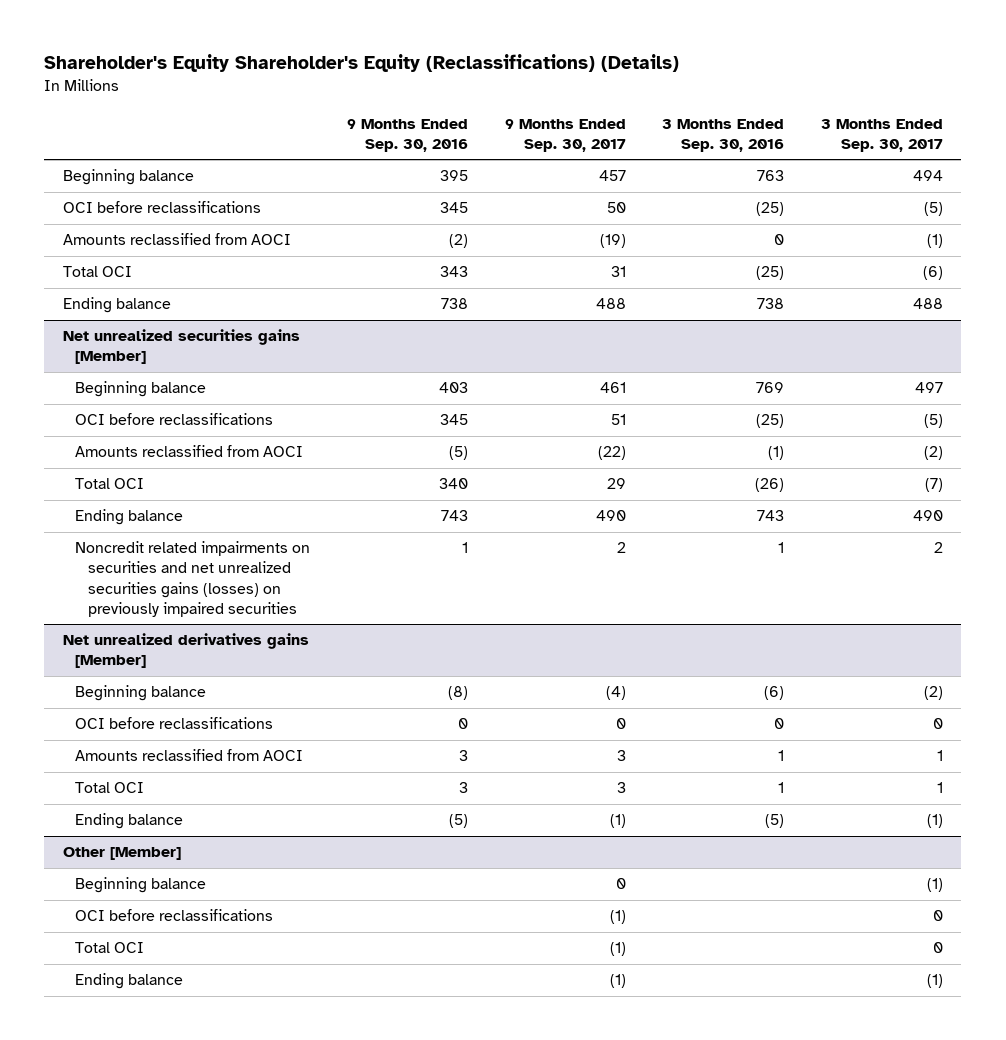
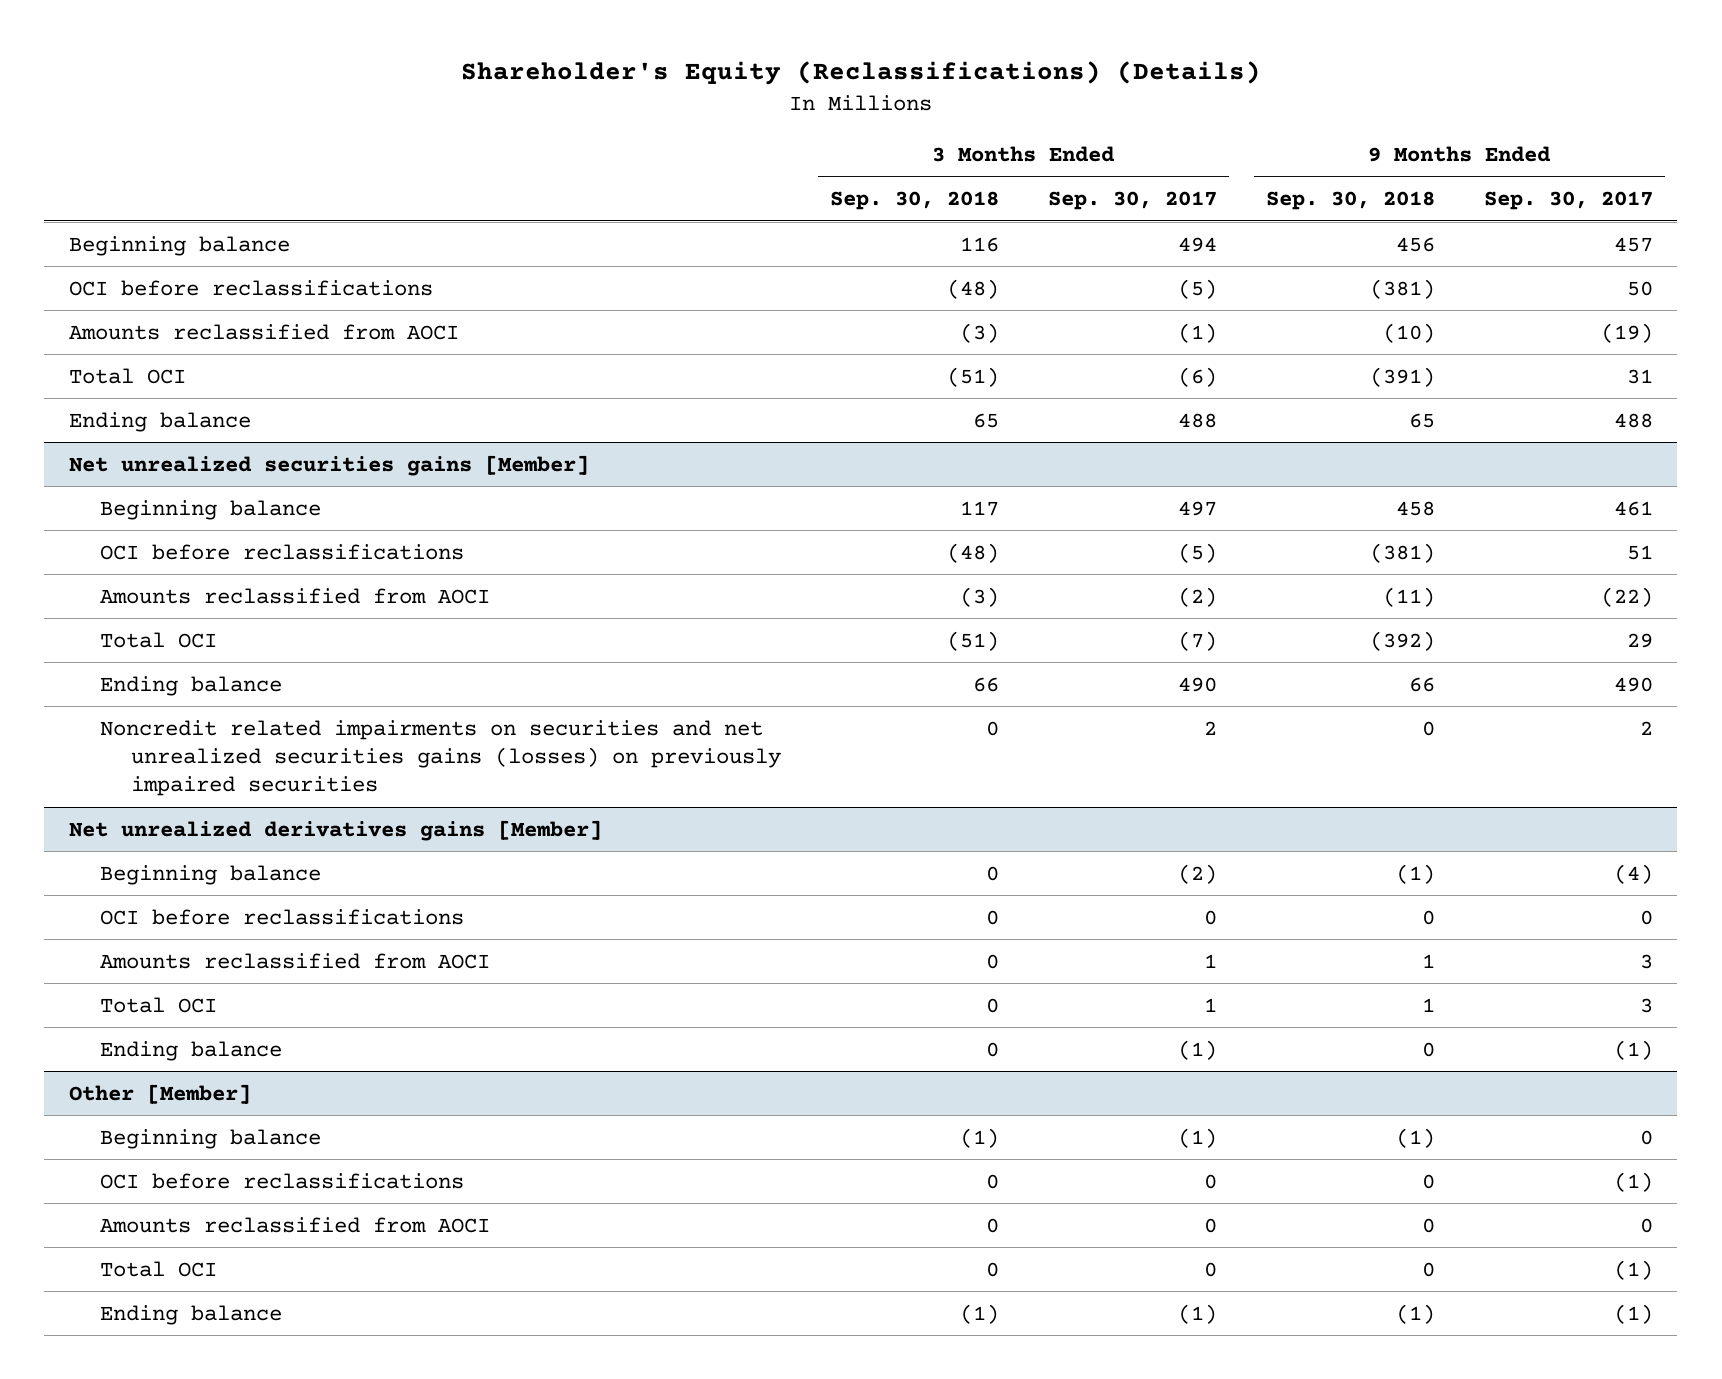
- Shareholder's Equity Shareholder's Equity (Reclassifications) (Details)
+ Shareholder's Equity (Reclassifications) (Details)
- | 9 Months Ended Sep. 30, 2016 | 9 Months Ended Sep. 30, 2017 | 3 Months Ended Sep. 30, 2016 | 3 Months Ended Sep. 30, 2017
+ | 3 Months Ended Sep. 30, 2018 | 3 Months Ended Sep. 30, 2017 | 9 Months Ended Sep. 30, 2018 | 9 Months Ended Sep. 30, 2017
@ Other [Member]
+ Amounts reclassified from AOCI | 0 | 0 | 0 | 0

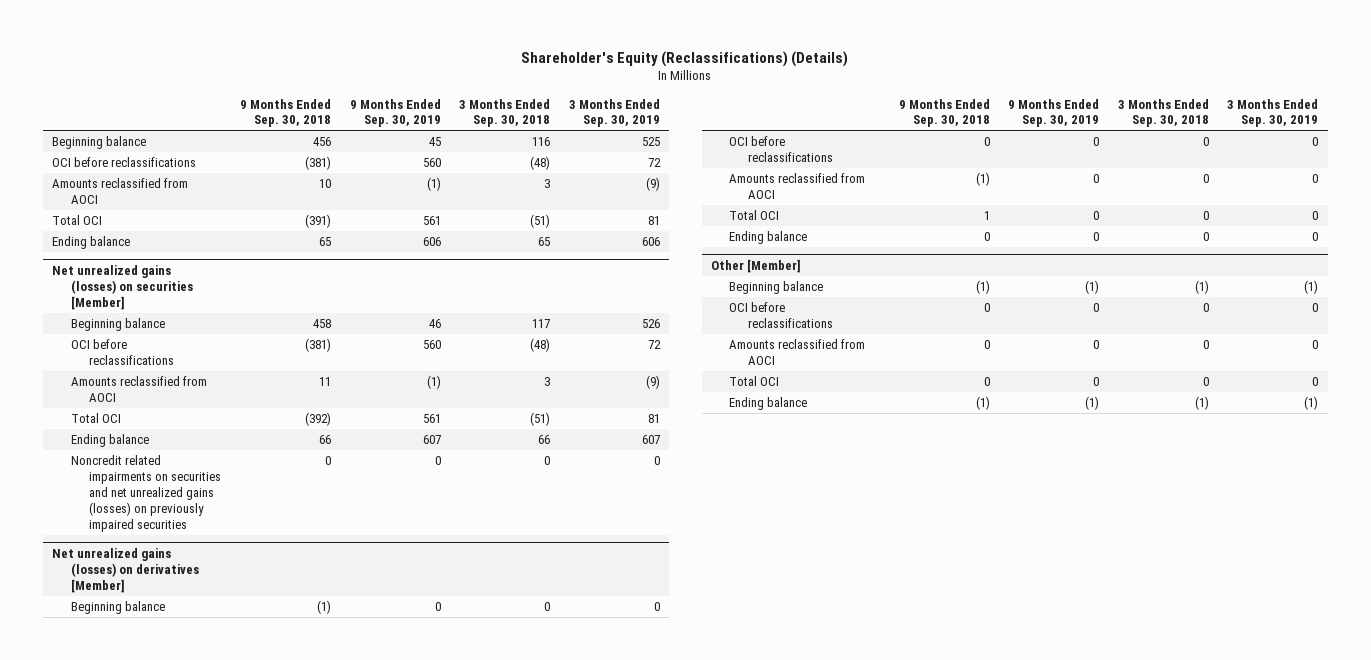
- | 3 Months Ended Sep. 30, 2018 | 3 Months Ended Sep. 30, 2017 | 9 Months Ended Sep. 30, 2018 | 9 Months Ended Sep. 30, 2017
+ | 9 Months Ended Sep. 30, 2018 | 9 Months Ended Sep. 30, 2019 | 3 Months Ended Sep. 30, 2018 | 3 Months Ended Sep. 30, 2019
- Amounts reclassified from AOCI | (3) | (1) | (10) | (19)
+ Amounts reclassified from AOCI | 10 | (1) | 3 | (9)
- Net unrealized securities gains [Member]
+ Net unrealized gains (losses) on securities [Member]
- Amounts reclassified from AOCI | (3) | (2) | (11) | (22)
+ Amounts reclassified from AOCI | 11 | (1) | 3 | (9)
- Noncredit related impairments on securities and net unrealized securities gains (losses) on previously impaired securities | 0 | 2 | 0 | 2
- Net unrealized derivatives gains [Member]
+ Noncredit related impairments on securities and net unrealized gains (losses) on previously impaired securities | 0 | 0 | 0 | 0
+ Net unrealized gains (losses) on derivatives [Member]
- Amounts reclassified from AOCI | 0 | 1 | 1 | 3
+ Amounts reclassified from AOCI | (1) | 0 | 0 | 0

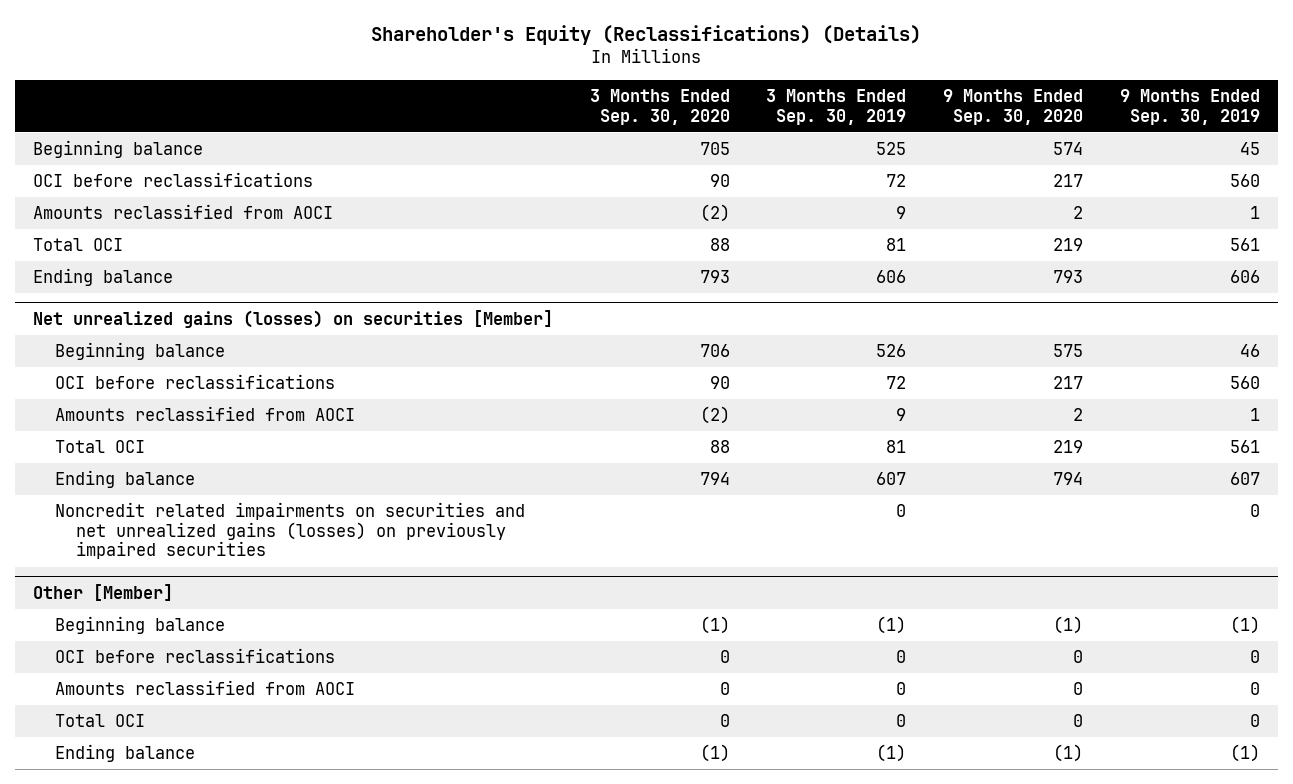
- | 9 Months Ended Sep. 30, 2018 | 9 Months Ended Sep. 30, 2019 | 3 Months Ended Sep. 30, 2018 | 3 Months Ended Sep. 30, 2019
+ | 3 Months Ended Sep. 30, 2020 | 3 Months Ended Sep. 30, 2019 | 9 Months Ended Sep. 30, 2020 | 9 Months Ended Sep. 30, 2019
- Amounts reclassified from AOCI | 10 | (1) | 3 | (9)
+ Amounts reclassified from AOCI | (2) | 9 | 2 | 1
@ Net unrealized gains (losses) on securities [Member]
- Amounts reclassified from AOCI | 11 | (1) | 3 | (9)
+ Amounts reclassified from AOCI | (2) | 9 | 2 | 1
- Net unrealized gains (losses) on derivatives [Member]
- Beginning balance | (1) | 0 | 0 | 0
- OCI before reclassifications | 0 | 0 | 0 | 0
- Amounts reclassified from AOCI | (1) | 0 | 0 | 0
- Total OCI | 1 | 0 | 0 | 0
- Ending balance | 0 | 0 | 0 | 0

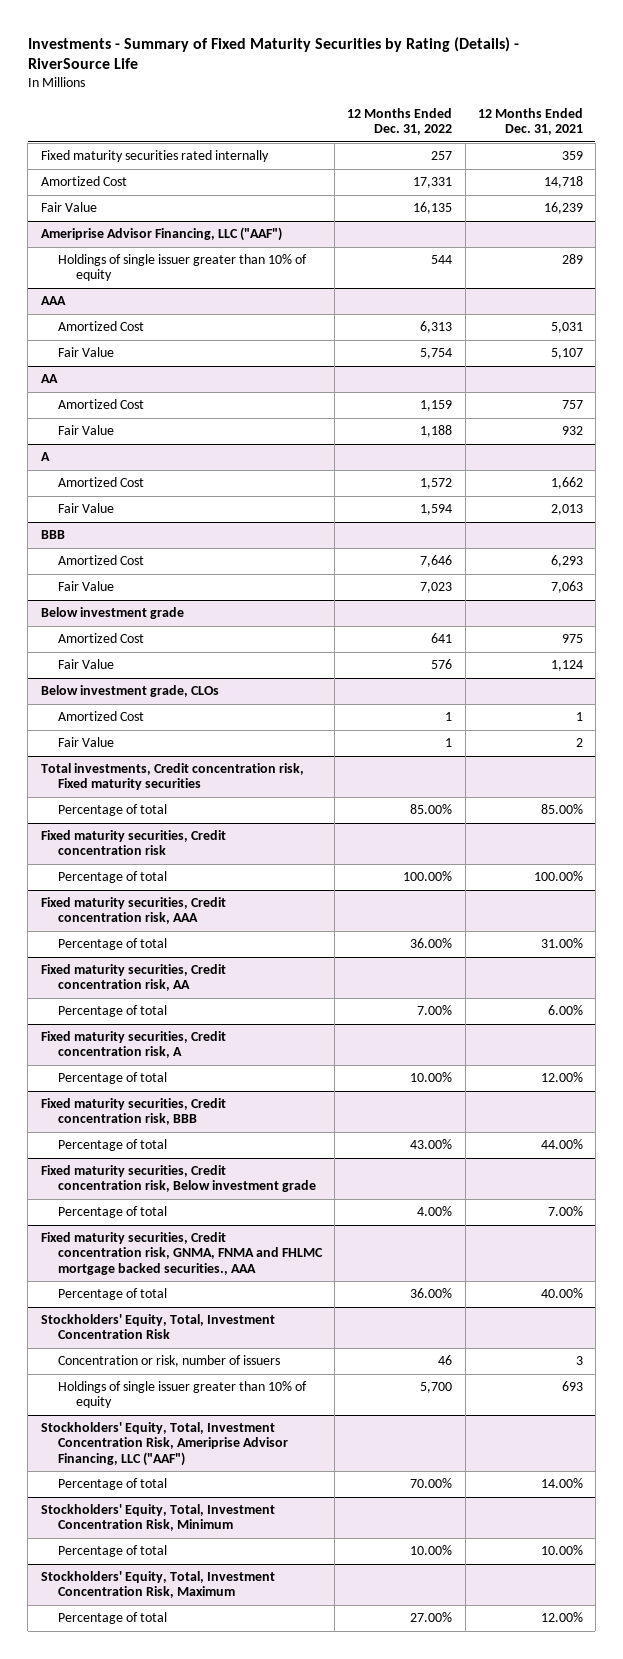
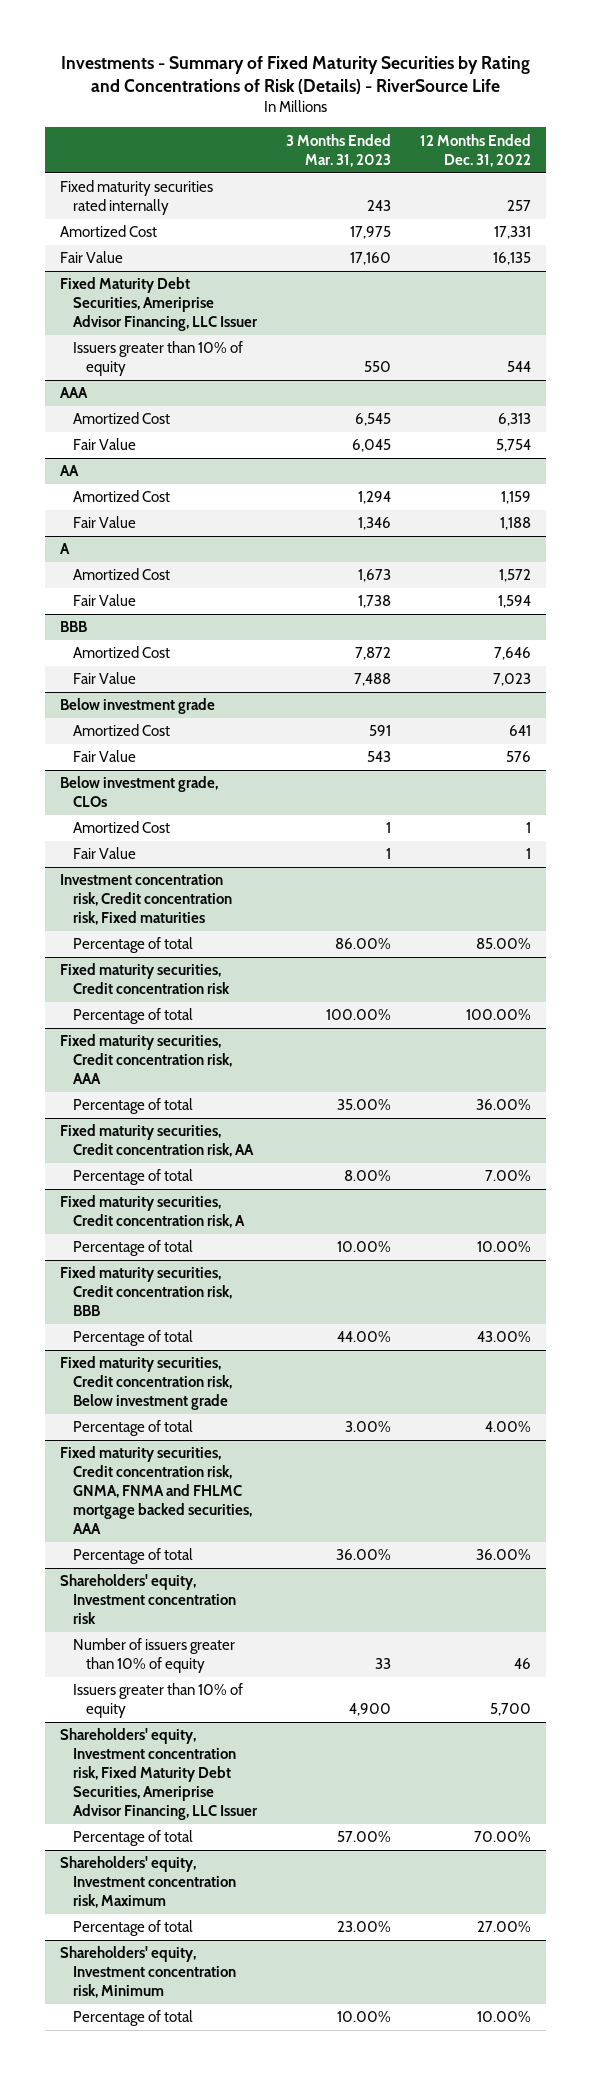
- Investments - Summary of Fixed Maturity Securities by Rating (Details) - RiverSource Life
+ Investments - Summary of Fixed Maturity Securities by Rating and Concentrations of Risk (Details) - RiverSource Life
- | 12 Months Ended Dec. 31, 2022 | 12 Months Ended Dec. 31, 2021
+ | 3 Months Ended Mar. 31, 2023 | 12 Months Ended Dec. 31, 2022
- Ameriprise Advisor Financing, LLC ("AAF")
- Holdings of single issuer greater than 10% of equity | 544 | 289
+ Fixed Maturity Debt Securities, Ameriprise Advisor Financing, LLC Issuer
+ Issuers greater than 10% of equity | 550 | 544
- Total investments, Credit concentration risk, Fixed maturity securities
+ Investment concentration risk, Credit concentration risk, Fixed maturities
- Fixed maturity securities, Credit concentration risk, GNMA, FNMA and FHLMC mortgage backed securities., AAA
+ Fixed maturity securities, Credit concentration risk, GNMA, FNMA and FHLMC mortgage backed securities, AAA
- Stockholders' Equity, Total, Investment Concentration Risk
- Concentration or risk, number of issuers | 46 | 3
- Holdings of single issuer greater than 10% of equity | 5,700 | 693
- Stockholders' Equity, Total, Investment Concentration Risk, Ameriprise Advisor Financing, LLC ("AAF")
+ Shareholders' equity, Investment concentration risk
+ Number of issuers greater than 10% of equity | 33 | 46
+ Issuers greater than 10% of equity | 4,900 | 5,700
+ Shareholders' equity, Investment concentration risk, Fixed Maturity Debt Securities, Ameriprise Advisor Financing, LLC Issuer
- Stockholders' Equity, Total, Investment Concentration Risk, Minimum
- Percentage of total | 10.00% | 10.00%
- Stockholders' Equity, Total, Investment Concentration Risk, Maximum
+ Shareholders' equity, Investment concentration risk, Maximum
+ Shareholders' equity, Investment concentration risk, Minimum
+ Percentage of total | 10.00% | 10.00%

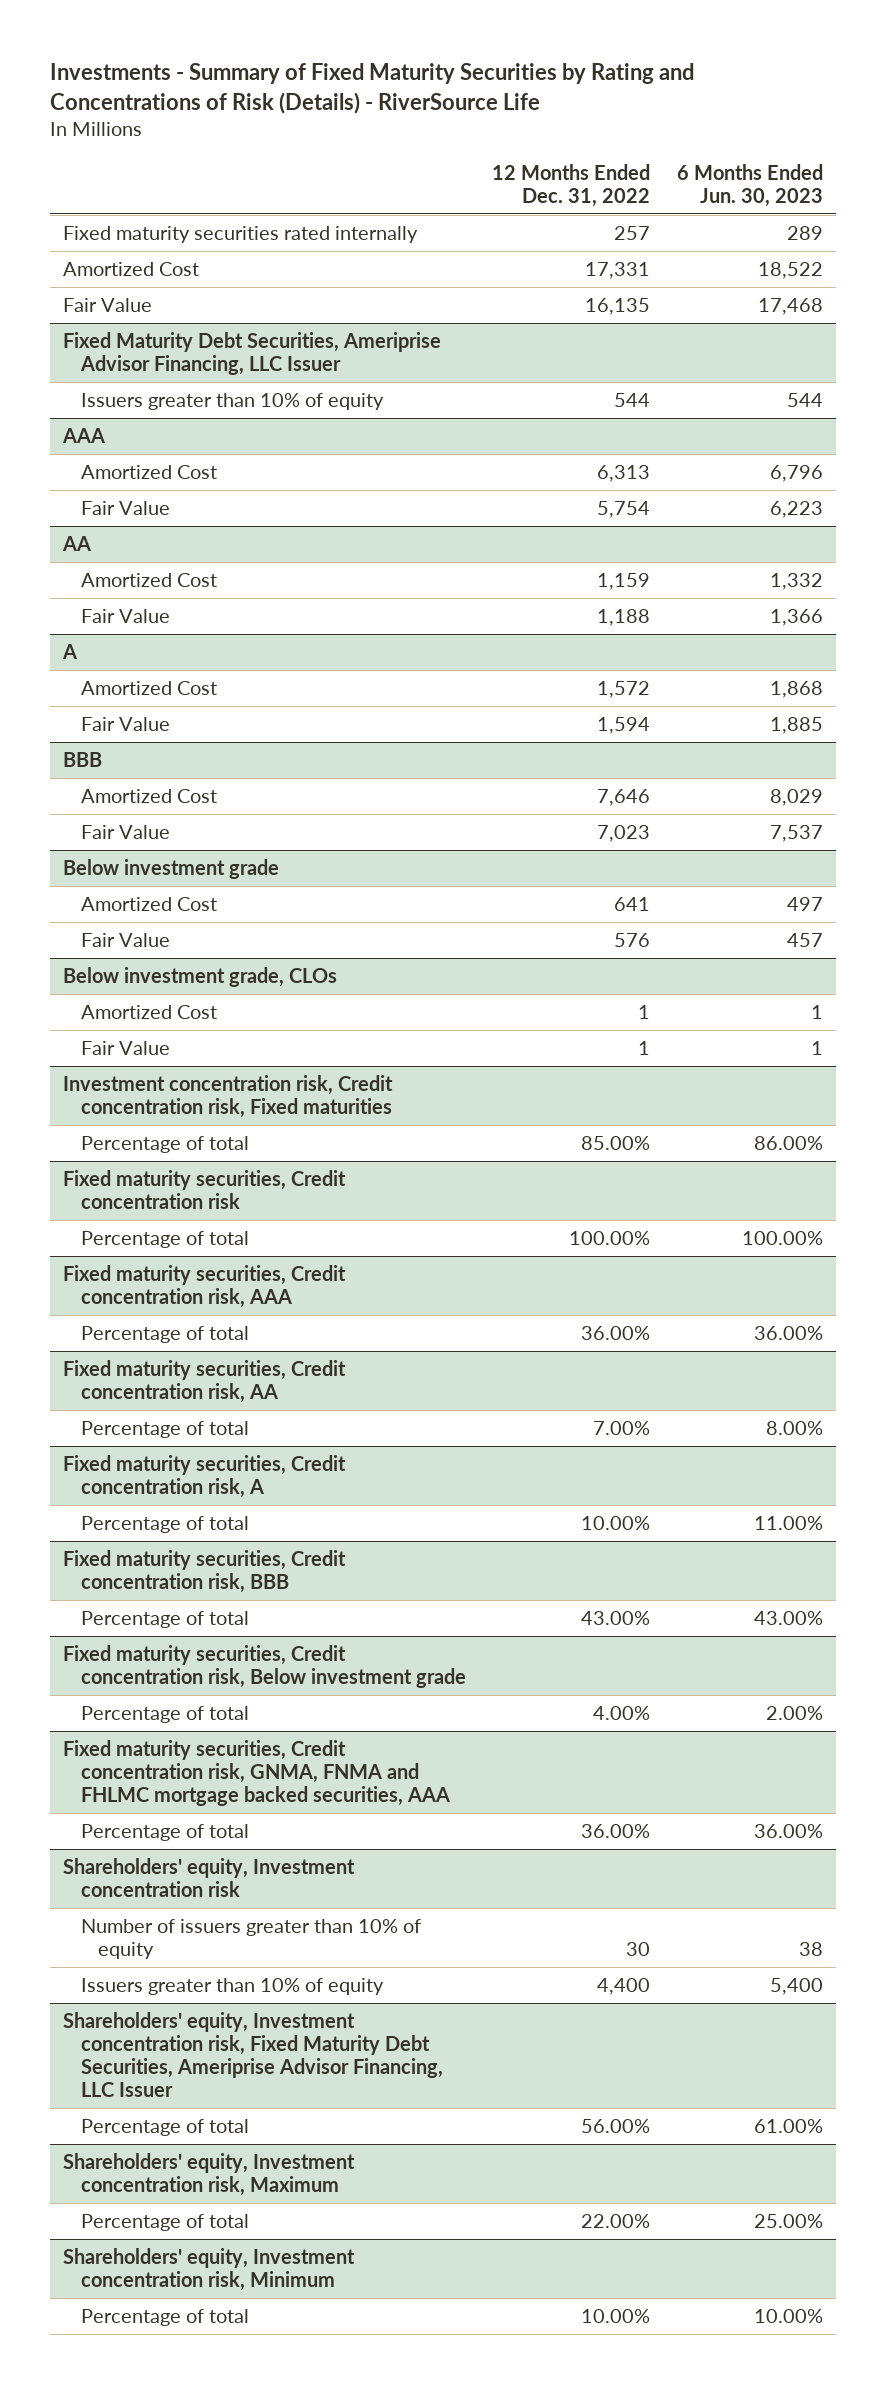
- | 3 Months Ended Mar. 31, 2023 | 12 Months Ended Dec. 31, 2022
+ | 12 Months Ended Dec. 31, 2022 | 6 Months Ended Jun. 30, 2023
@ Shareholders' equity, Investment concentration risk
- Number of issuers greater than 10% of equity | 33 | 46
- Issuers greater than 10% of equity | 4,900 | 5,700
+ Number of issuers greater than 10% of equity | 30 | 38
+ Issuers greater than 10% of equity | 4,400 | 5,400
@ Shareholders' equity, Investment concentration risk, Fixed Maturity Debt Securities, Ameriprise Advisor Financing, LLC Issuer
- Percentage of total | 57.00% | 70.00%
+ Percentage of total | 56.00% | 61.00%
@ Shareholders' equity, Investment concentration risk, Maximum
- Percentage of total | 23.00% | 27.00%
+ Percentage of total | 22.00% | 25.00%

